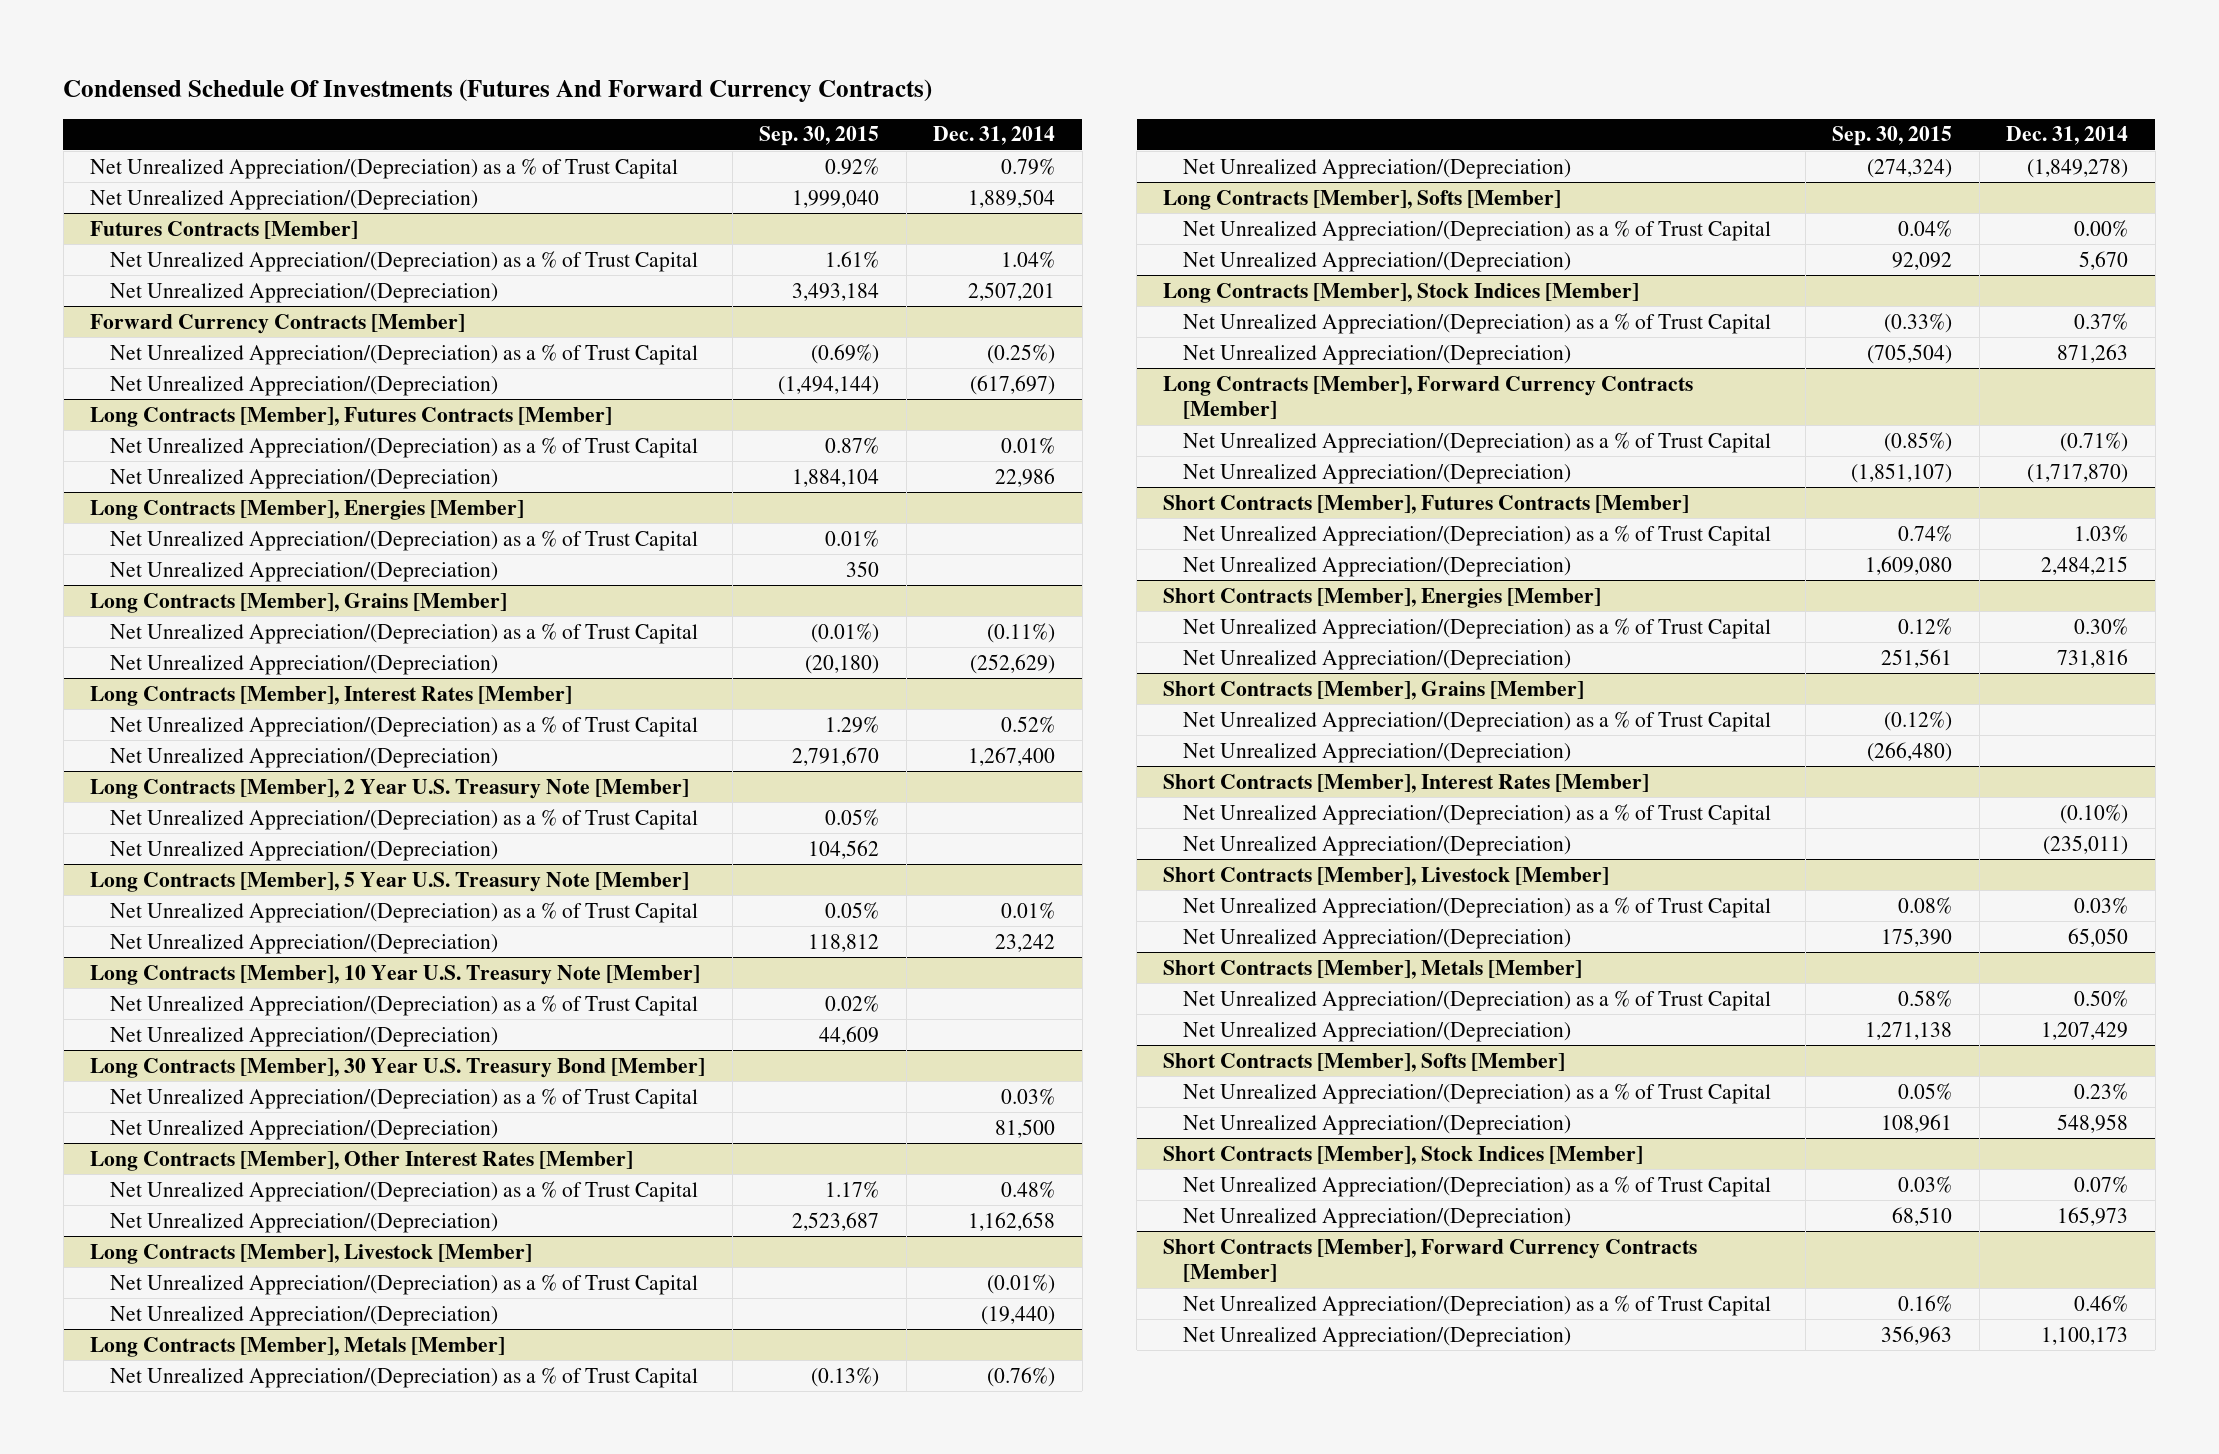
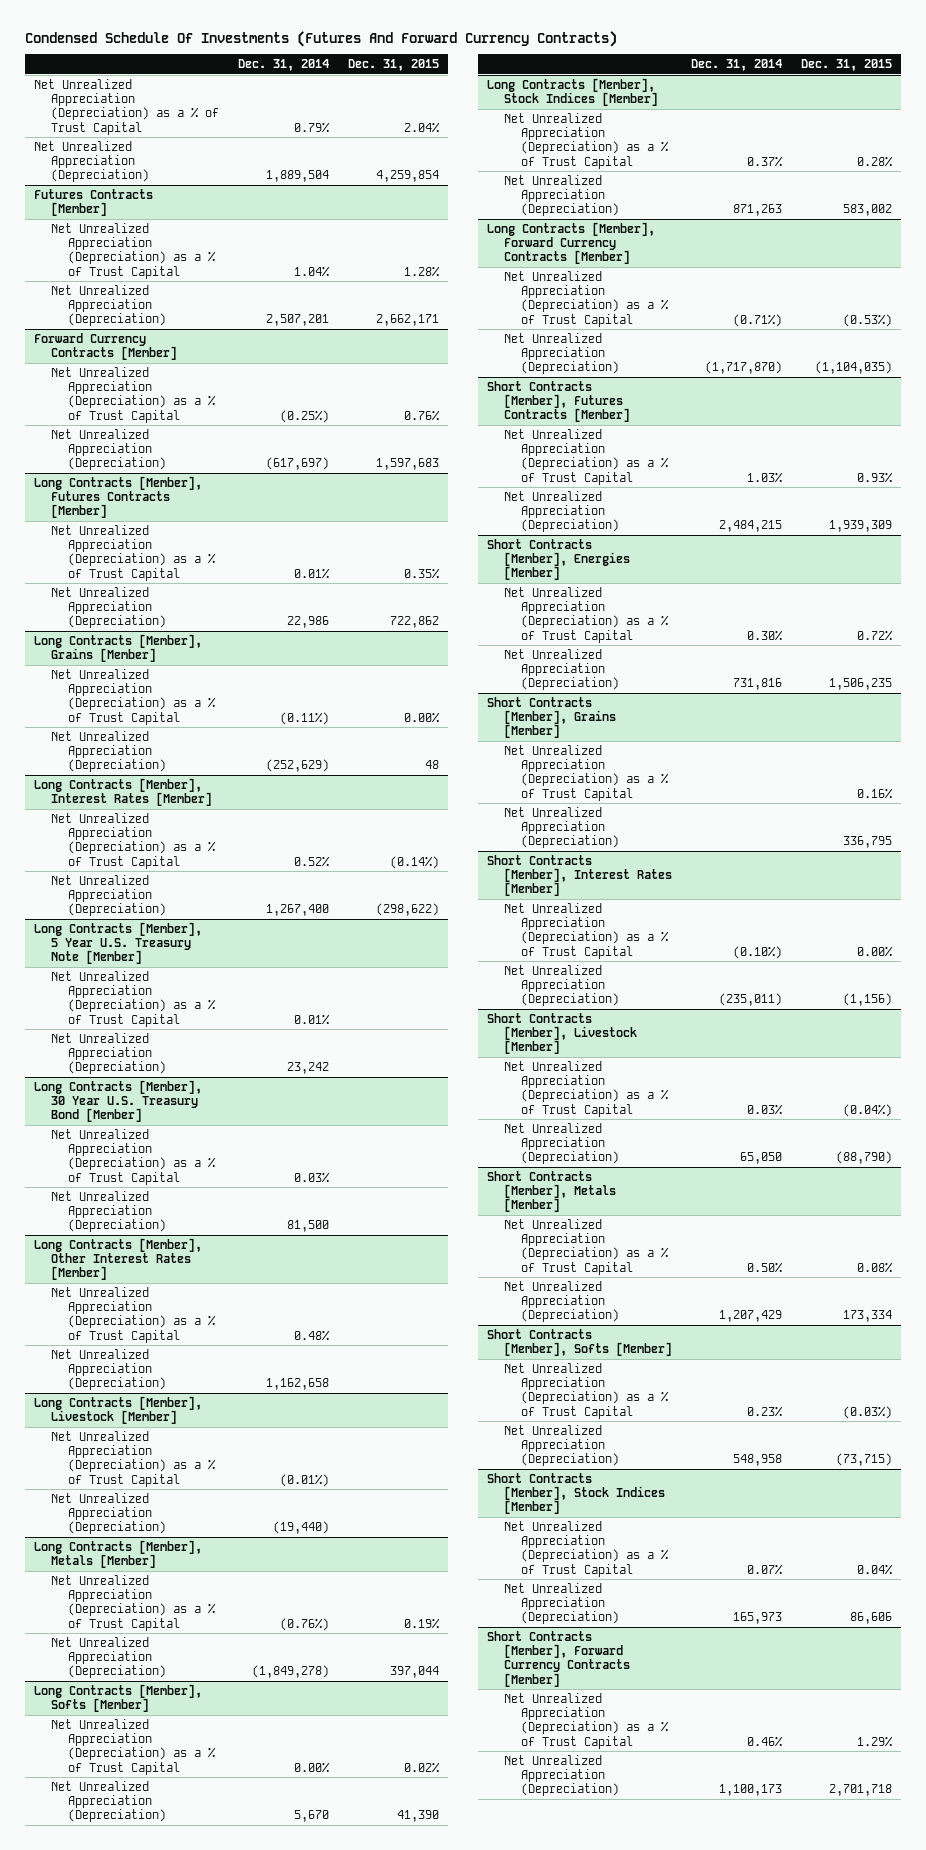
- | Sep. 30, 2015 | Dec. 31, 2014
+ | Dec. 31, 2014 | Dec. 31, 2015
- Net Unrealized Appreciation/(Depreciation) as a % of Trust Capital | 0.92% | 0.79%
- Net Unrealized Appreciation/(Depreciation) | 1,999,040 | 1,889,504
+ Net Unrealized Appreciation (Depreciation) as a % of Trust Capital | 0.79% | 2.04%
+ Net Unrealized Appreciation (Depreciation) | 1,889,504 | 4,259,854
@ Futures Contracts [Member]
- Net Unrealized Appreciation/(Depreciation) as a % of Trust Capital | 1.61% | 1.04%
- Net Unrealized Appreciation/(Depreciation) | 3,493,184 | 2,507,201
+ Net Unrealized Appreciation (Depreciation) as a % of Trust Capital | 1.04% | 1.28%
+ Net Unrealized Appreciation (Depreciation) | 2,507,201 | 2,662,171
@ Forward Currency Contracts [Member]
- Net Unrealized Appreciation/(Depreciation) as a % of Trust Capital | (0.69%) | (0.25%)
- Net Unrealized Appreciation/(Depreciation) | (1,494,144) | (617,697)
+ Net Unrealized Appreciation (Depreciation) as a % of Trust Capital | (0.25%) | 0.76%
+ Net Unrealized Appreciation (Depreciation) | (617,697) | 1,597,683
@ Long Contracts [Member], Futures Contracts [Member]
- Net Unrealized Appreciation/(Depreciation) as a % of Trust Capital | 0.87% | 0.01%
- Net Unrealized Appreciation/(Depreciation) | 1,884,104 | 22,986
- Long Contracts [Member], Energies [Member]
- Net Unrealized Appreciation/(Depreciation) as a % of Trust Capital | 0.01% |
- Net Unrealized Appreciation/(Depreciation) | 350 |
@ Long Contracts [Member], Futures Contracts [Member]
+ Net Unrealized Appreciation (Depreciation) as a % of Trust Capital | 0.01% | 0.35%
+ Net Unrealized Appreciation (Depreciation) | 22,986 | 722,862
@ Long Contracts [Member], Grains [Member]
- Net Unrealized Appreciation/(Depreciation) as a % of Trust Capital | (0.01%) | (0.11%)
- Net Unrealized Appreciation/(Depreciation) | (20,180) | (252,629)
+ Net Unrealized Appreciation (Depreciation) as a % of Trust Capital | (0.11%) | 0.00%
+ Net Unrealized Appreciation (Depreciation) | (252,629) | 48
@ Long Contracts [Member], Interest Rates [Member]
- Net Unrealized Appreciation/(Depreciation) as a % of Trust Capital | 1.29% | 0.52%
- Net Unrealized Appreciation/(Depreciation) | 2,791,670 | 1,267,400
- Long Contracts [Member], 2 Year U.S. Treasury Note [Member]
- Net Unrealized Appreciation/(Depreciation) as a % of Trust Capital | 0.05% |
- Net Unrealized Appreciation/(Depreciation) | 104,562 |
@ Long Contracts [Member], Interest Rates [Member]
+ Net Unrealized Appreciation (Depreciation) as a % of Trust Capital | 0.52% | (0.14%)
+ Net Unrealized Appreciation (Depreciation) | 1,267,400 | (298,622)
@ Long Contracts [Member], 5 Year U.S. Treasury Note [Member]
- Net Unrealized Appreciation/(Depreciation) as a % of Trust Capital | 0.05% | 0.01%
- Net Unrealized Appreciation/(Depreciation) | 118,812 | 23,242
- Long Contracts [Member], 10 Year U.S. Treasury Note [Member]
- Net Unrealized Appreciation/(Depreciation) as a % of Trust Capital | 0.02% |
- Net Unrealized Appreciation/(Depreciation) | 44,609 |
@ Long Contracts [Member], 5 Year U.S. Treasury Note [Member]
+ Net Unrealized Appreciation (Depreciation) as a % of Trust Capital | 0.01% |
+ Net Unrealized Appreciation (Depreciation) | 23,242 |
@ Long Contracts [Member], 30 Year U.S. Treasury Bond [Member]
- Net Unrealized Appreciation/(Depreciation) as a % of Trust Capital | | 0.03%
- Net Unrealized Appreciation/(Depreciation) | | 81,500
+ Net Unrealized Appreciation (Depreciation) as a % of Trust Capital | 0.03% |
+ Net Unrealized Appreciation (Depreciation) | 81,500 |
@ Long Contracts [Member], Other Interest Rates [Member]
- Net Unrealized Appreciation/(Depreciation) as a % of Trust Capital | 1.17% | 0.48%
- Net Unrealized Appreciation/(Depreciation) | 2,523,687 | 1,162,658
+ Net Unrealized Appreciation (Depreciation) as a % of Trust Capital | 0.48% |
+ Net Unrealized Appreciation (Depreciation) | 1,162,658 |
@ Long Contracts [Member], Livestock [Member]
- Net Unrealized Appreciation/(Depreciation) as a % of Trust Capital | | (0.01%)
- Net Unrealized Appreciation/(Depreciation) | | (19,440)
+ Net Unrealized Appreciation (Depreciation) as a % of Trust Capital | (0.01%) |
+ Net Unrealized Appreciation (Depreciation) | (19,440) |
@ Long Contracts [Member], Metals [Member]
- Net Unrealized Appreciation/(Depreciation) as a % of Trust Capital | (0.13%) | (0.76%)
- Net Unrealized Appreciation/(Depreciation) | (274,324) | (1,849,278)
+ Net Unrealized Appreciation (Depreciation) as a % of Trust Capital | (0.76%) | 0.19%
+ Net Unrealized Appreciation (Depreciation) | (1,849,278) | 397,044
@ Long Contracts [Member], Softs [Member]
- Net Unrealized Appreciation/(Depreciation) as a % of Trust Capital | 0.04% | 0.00%
- Net Unrealized Appreciation/(Depreciation) | 92,092 | 5,670
+ Net Unrealized Appreciation (Depreciation) as a % of Trust Capital | 0.00% | 0.02%
+ Net Unrealized Appreciation (Depreciation) | 5,670 | 41,390
@ Long Contracts [Member], Stock Indices [Member]
- Net Unrealized Appreciation/(Depreciation) as a % of Trust Capital | (0.33%) | 0.37%
- Net Unrealized Appreciation/(Depreciation) | (705,504) | 871,263
+ Net Unrealized Appreciation (Depreciation) as a % of Trust Capital | 0.37% | 0.28%
+ Net Unrealized Appreciation (Depreciation) | 871,263 | 583,002
@ Long Contracts [Member], Forward Currency Contracts [Member]
- Net Unrealized Appreciation/(Depreciation) as a % of Trust Capital | (0.85%) | (0.71%)
- Net Unrealized Appreciation/(Depreciation) | (1,851,107) | (1,717,870)
+ Net Unrealized Appreciation (Depreciation) as a % of Trust Capital | (0.71%) | (0.53%)
+ Net Unrealized Appreciation (Depreciation) | (1,717,870) | (1,104,035)
@ Short Contracts [Member], Futures Contracts [Member]
- Net Unrealized Appreciation/(Depreciation) as a % of Trust Capital | 0.74% | 1.03%
- Net Unrealized Appreciation/(Depreciation) | 1,609,080 | 2,484,215
+ Net Unrealized Appreciation (Depreciation) as a % of Trust Capital | 1.03% | 0.93%
+ Net Unrealized Appreciation (Depreciation) | 2,484,215 | 1,939,309
@ Short Contracts [Member], Energies [Member]
- Net Unrealized Appreciation/(Depreciation) as a % of Trust Capital | 0.12% | 0.30%
- Net Unrealized Appreciation/(Depreciation) | 251,561 | 731,816
+ Net Unrealized Appreciation (Depreciation) as a % of Trust Capital | 0.30% | 0.72%
+ Net Unrealized Appreciation (Depreciation) | 731,816 | 1,506,235
@ Short Contracts [Member], Grains [Member]
- Net Unrealized Appreciation/(Depreciation) as a % of Trust Capital | (0.12%) |
- Net Unrealized Appreciation/(Depreciation) | (266,480) |
+ Net Unrealized Appreciation (Depreciation) as a % of Trust Capital | | 0.16%
+ Net Unrealized Appreciation (Depreciation) | | 336,795
@ Short Contracts [Member], Interest Rates [Member]
- Net Unrealized Appreciation/(Depreciation) as a % of Trust Capital | | (0.10%)
- Net Unrealized Appreciation/(Depreciation) | | (235,011)
+ Net Unrealized Appreciation (Depreciation) as a % of Trust Capital | (0.10%) | 0.00%
+ Net Unrealized Appreciation (Depreciation) | (235,011) | (1,156)
@ Short Contracts [Member], Livestock [Member]
- Net Unrealized Appreciation/(Depreciation) as a % of Trust Capital | 0.08% | 0.03%
- Net Unrealized Appreciation/(Depreciation) | 175,390 | 65,050
+ Net Unrealized Appreciation (Depreciation) as a % of Trust Capital | 0.03% | (0.04%)
+ Net Unrealized Appreciation (Depreciation) | 65,050 | (88,790)
@ Short Contracts [Member], Metals [Member]
- Net Unrealized Appreciation/(Depreciation) as a % of Trust Capital | 0.58% | 0.50%
- Net Unrealized Appreciation/(Depreciation) | 1,271,138 | 1,207,429
+ Net Unrealized Appreciation (Depreciation) as a % of Trust Capital | 0.50% | 0.08%
+ Net Unrealized Appreciation (Depreciation) | 1,207,429 | 173,334
@ Short Contracts [Member], Softs [Member]
- Net Unrealized Appreciation/(Depreciation) as a % of Trust Capital | 0.05% | 0.23%
- Net Unrealized Appreciation/(Depreciation) | 108,961 | 548,958
+ Net Unrealized Appreciation (Depreciation) as a % of Trust Capital | 0.23% | (0.03%)
+ Net Unrealized Appreciation (Depreciation) | 548,958 | (73,715)
@ Short Contracts [Member], Stock Indices [Member]
- Net Unrealized Appreciation/(Depreciation) as a % of Trust Capital | 0.03% | 0.07%
- Net Unrealized Appreciation/(Depreciation) | 68,510 | 165,973
+ Net Unrealized Appreciation (Depreciation) as a % of Trust Capital | 0.07% | 0.04%
+ Net Unrealized Appreciation (Depreciation) | 165,973 | 86,606
@ Short Contracts [Member], Forward Currency Contracts [Member]
- Net Unrealized Appreciation/(Depreciation) as a % of Trust Capital | 0.16% | 0.46%
- Net Unrealized Appreciation/(Depreciation) | 356,963 | 1,100,173
+ Net Unrealized Appreciation (Depreciation) as a % of Trust Capital | 0.46% | 1.29%
+ Net Unrealized Appreciation (Depreciation) | 1,100,173 | 2,701,718

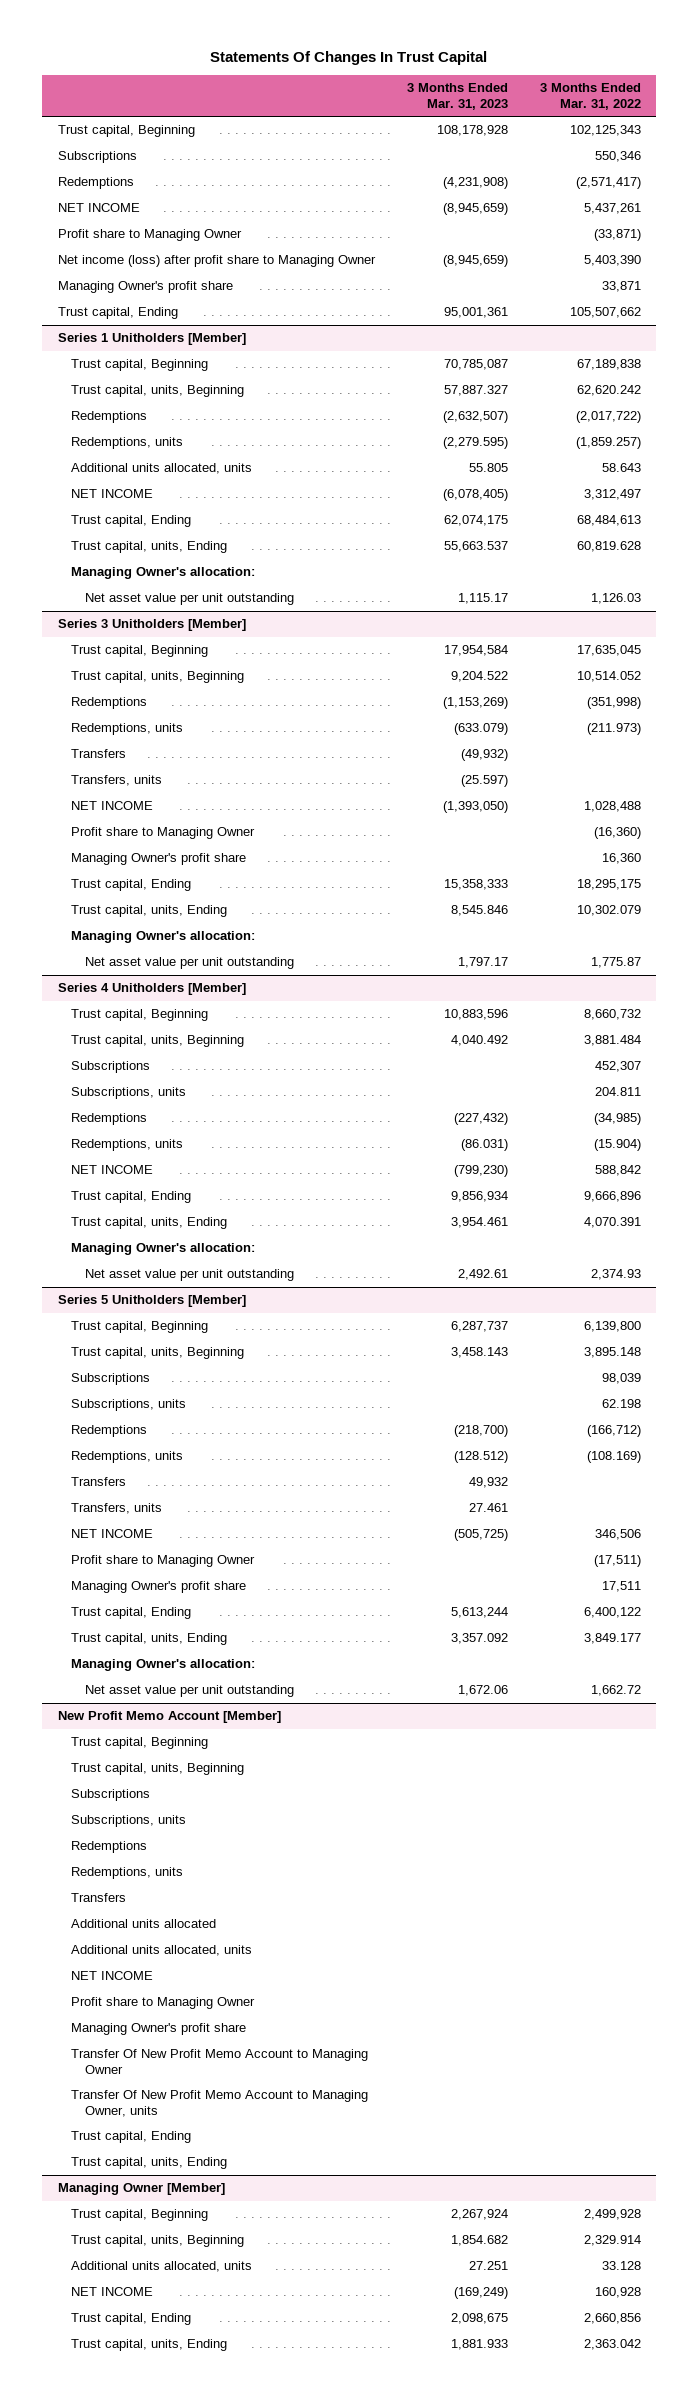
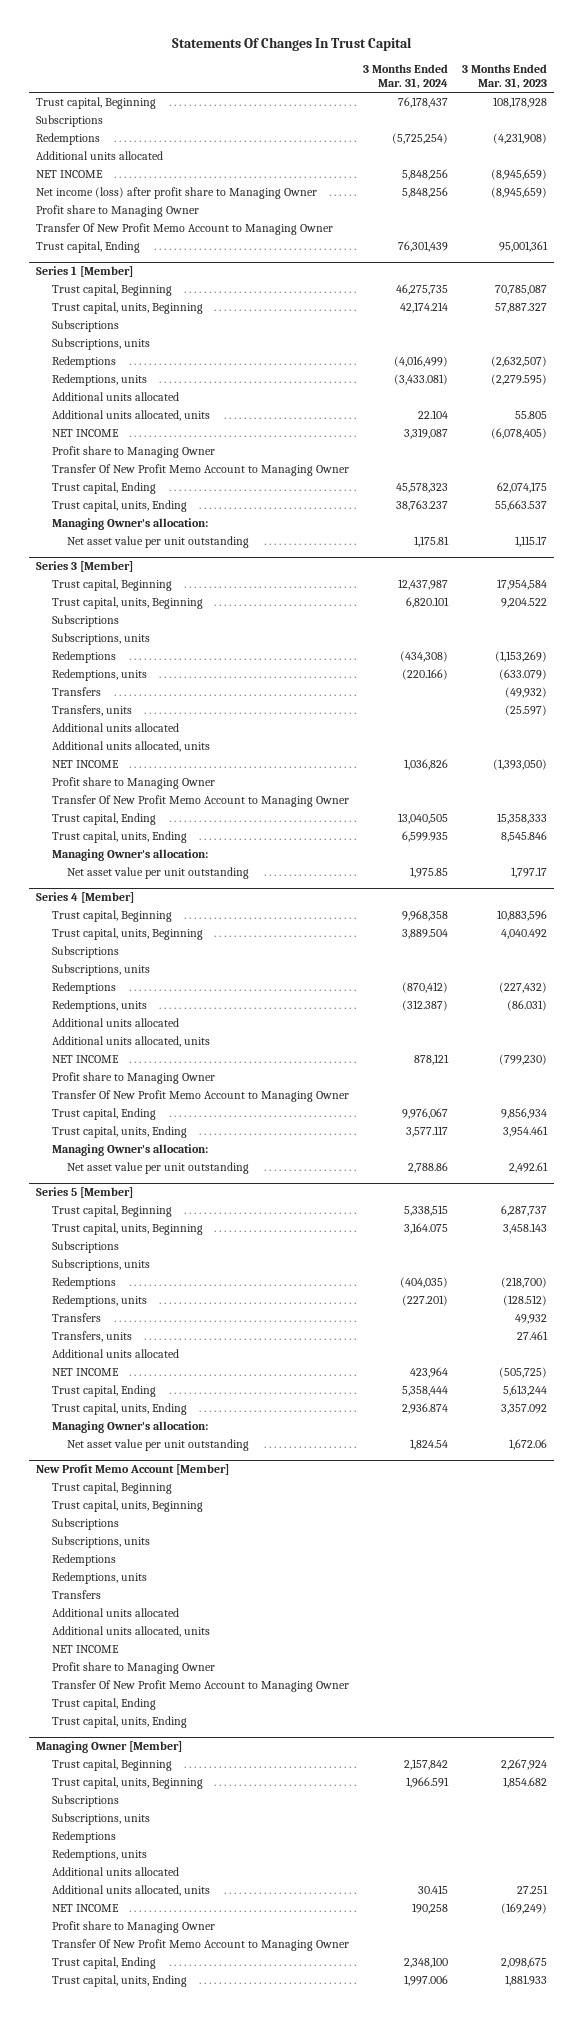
- | 3 Months Ended Mar. 31, 2023 | 3 Months Ended Mar. 31, 2022
+ | 3 Months Ended Mar. 31, 2024 | 3 Months Ended Mar. 31, 2023
+ Additional units allocated
- Managing Owner's profit share | | 33,871
moved down: Profit share to Managing Owner
+ Transfer Of New Profit Memo Account to Managing Owner
- Series 1 Unitholders [Member]
+ Series 1 [Member]
+ Subscriptions
+ Subscriptions, units
+ Additional units allocated
+ Profit share to Managing Owner
+ Transfer Of New Profit Memo Account to Managing Owner
- Series 3 Unitholders [Member]
+ Series 3 [Member]
+ Subscriptions
+ Subscriptions, units
+ Additional units allocated
+ Additional units allocated, units
- Managing Owner's profit share | | 16,360
+ Transfer Of New Profit Memo Account to Managing Owner
- Series 4 Unitholders [Member]
+ Series 4 [Member]
+ Additional units allocated
+ Additional units allocated, units
+ Profit share to Managing Owner
+ Transfer Of New Profit Memo Account to Managing Owner
- Series 5 Unitholders [Member]
+ Series 5 [Member]
+ Additional units allocated
- Profit share to Managing Owner | | (17,511)
- Managing Owner's profit share | | 17,511
@ New Profit Memo Account [Member]
- Managing Owner's profit share
- Transfer Of New Profit Memo Account to Managing Owner, units
@ Managing Owner [Member]
+ Subscriptions
+ Subscriptions, units
+ Redemptions
+ Redemptions, units
+ Additional units allocated
+ Profit share to Managing Owner
+ Transfer Of New Profit Memo Account to Managing Owner

